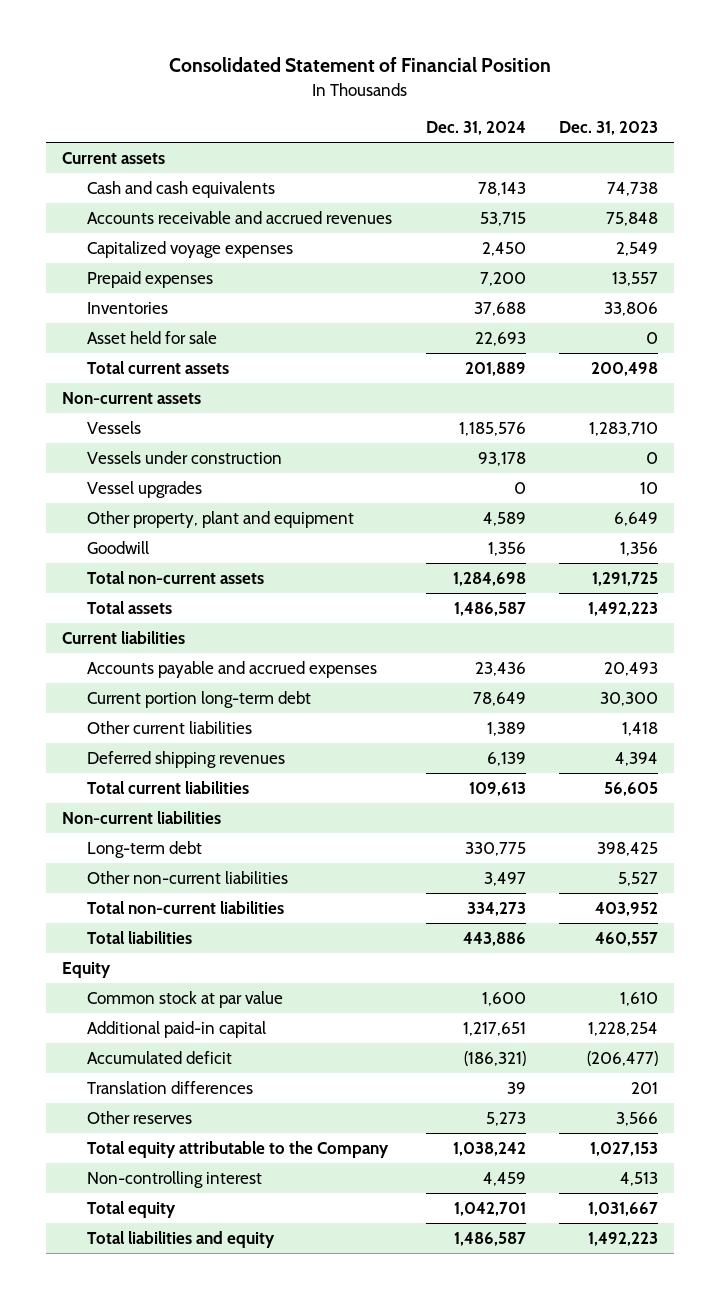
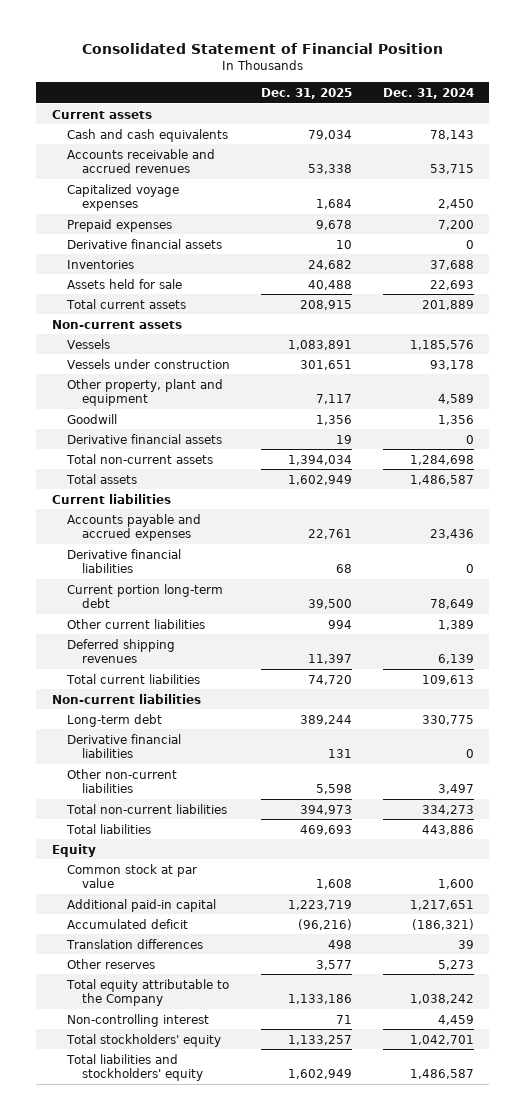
- | Dec. 31, 2024 | Dec. 31, 2023
+ | Dec. 31, 2025 | Dec. 31, 2024
+ Derivative financial assets | 10 | 0
- Asset held for sale | 22,693 | 0
+ Assets held for sale | 40,488 | 22,693
- Vessel upgrades | 0 | 10
+ Derivative financial assets | 19 | 0
+ Derivative financial liabilities | 68 | 0
+ Derivative financial liabilities | 131 | 0
- Total equity | 1,042,701 | 1,031,667
- Total liabilities and equity | 1,486,587 | 1,492,223
+ Total stockholders' equity | 1,133,257 | 1,042,701
+ Total liabilities and stockholders' equity | 1,602,949 | 1,486,587

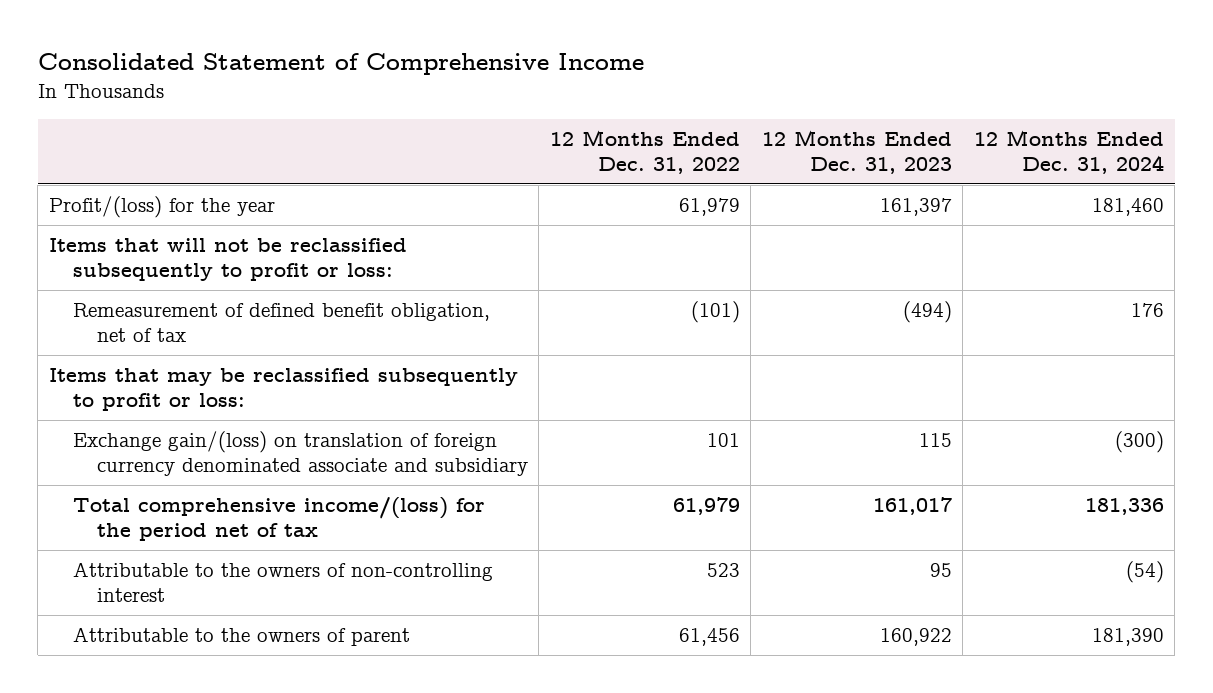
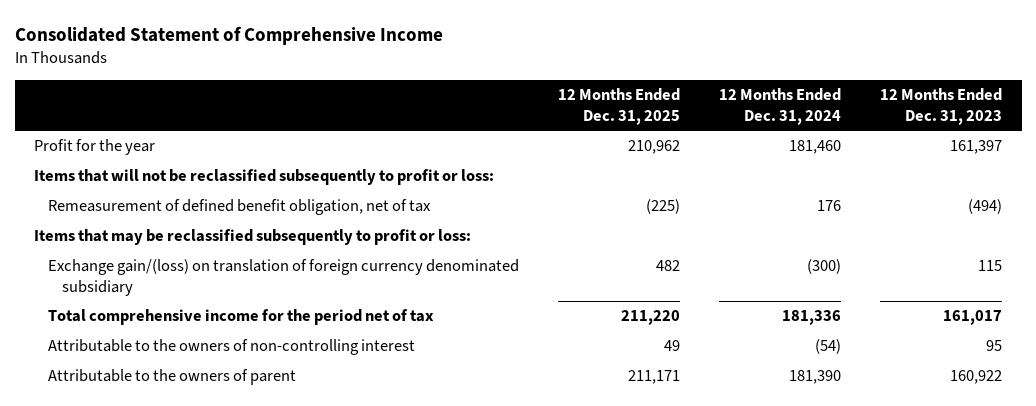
- | 12 Months Ended Dec. 31, 2022 | 12 Months Ended Dec. 31, 2023 | 12 Months Ended Dec. 31, 2024
+ | 12 Months Ended Dec. 31, 2025 | 12 Months Ended Dec. 31, 2024 | 12 Months Ended Dec. 31, 2023
- Profit/(loss) for the year | 61,979 | 161,397 | 181,460
+ Profit for the year | 210,962 | 181,460 | 161,397
- Exchange gain/(loss) on translation of foreign currency denominated associate and subsidiary | 101 | 115 | (300)
- Total comprehensive income/(loss) for the period net of tax | 61,979 | 161,017 | 181,336
+ Exchange gain/(loss) on translation of foreign currency denominated subsidiary | 482 | (300) | 115
+ Total comprehensive income for the period net of tax | 211,220 | 181,336 | 161,017

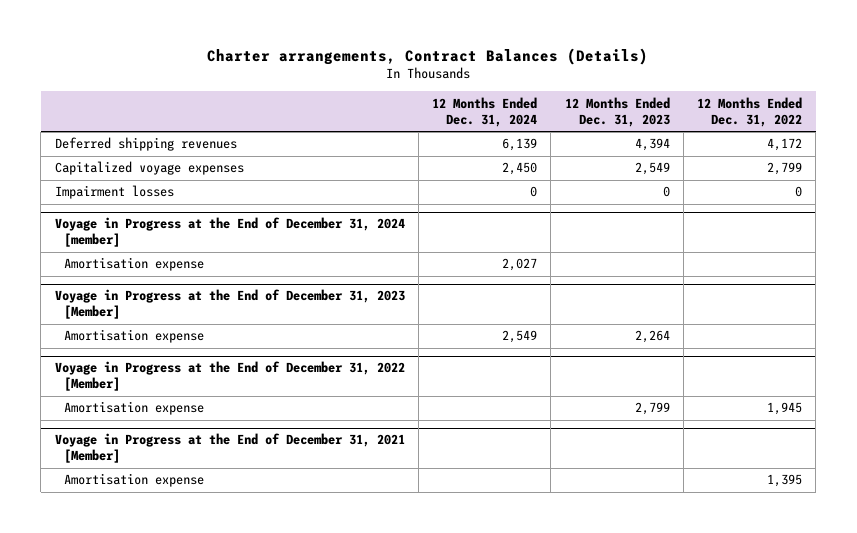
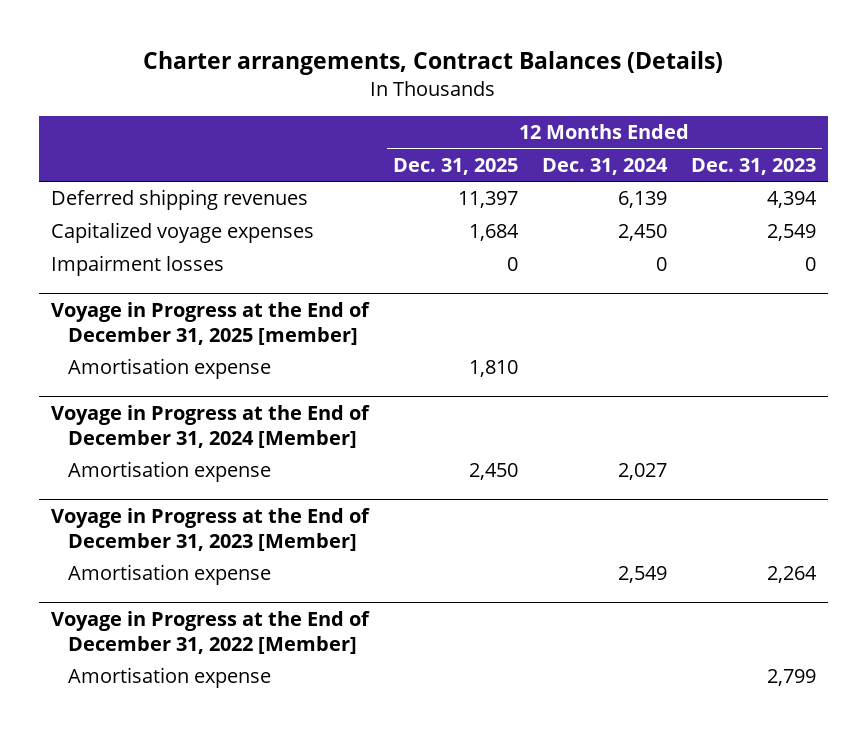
- | 12 Months Ended Dec. 31, 2024 | 12 Months Ended Dec. 31, 2023 | 12 Months Ended Dec. 31, 2022
+ | 12 Months Ended Dec. 31, 2025 | 12 Months Ended Dec. 31, 2024 | 12 Months Ended Dec. 31, 2023
- Voyage in Progress at the End of December 31, 2024 [member]
+ Voyage in Progress at the End of December 31, 2025 [member]
+ Amortisation expense | 1,810 | |
+ Voyage in Progress at the End of December 31, 2024 [Member]
- Voyage in Progress at the End of December 31, 2021 [Member]
- Amortisation expense | | | 1,395

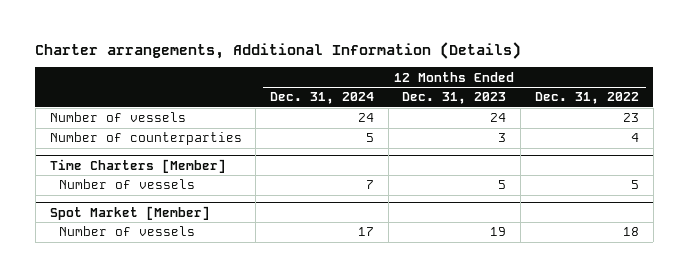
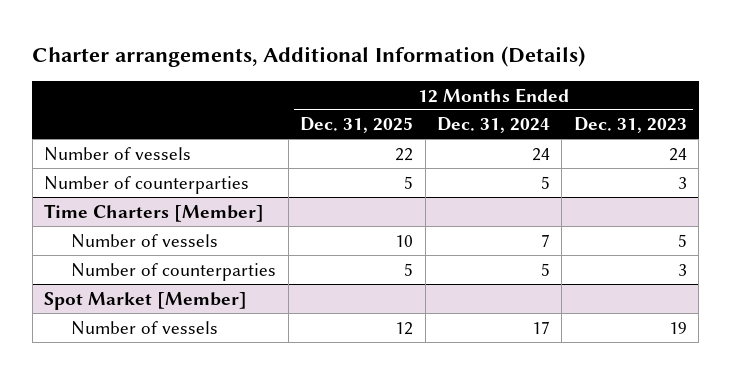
- | 12 Months Ended Dec. 31, 2024 | 12 Months Ended Dec. 31, 2023 | 12 Months Ended Dec. 31, 2022
+ | 12 Months Ended Dec. 31, 2025 | 12 Months Ended Dec. 31, 2024 | 12 Months Ended Dec. 31, 2023
@ Time Charters [Member]
+ Number of counterparties | 5 | 5 | 3

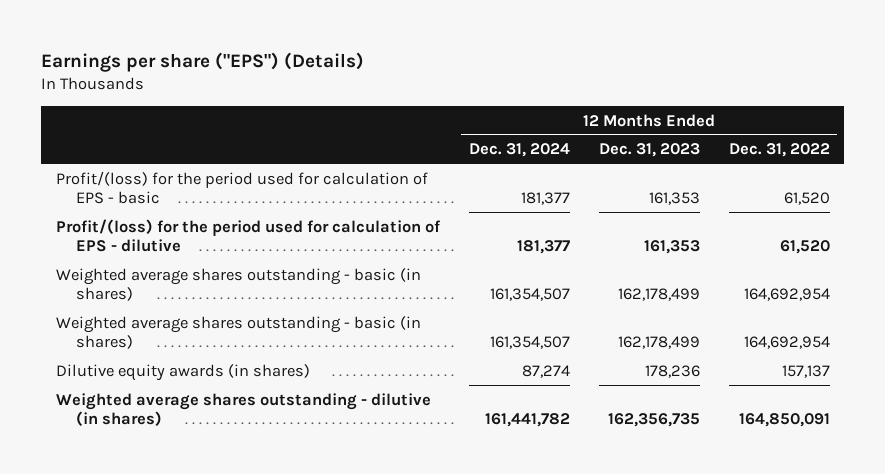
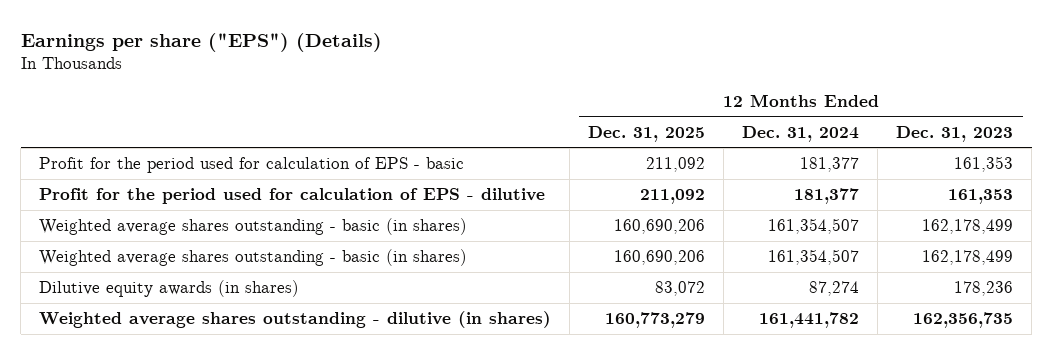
- | 12 Months Ended Dec. 31, 2024 | 12 Months Ended Dec. 31, 2023 | 12 Months Ended Dec. 31, 2022
+ | 12 Months Ended Dec. 31, 2025 | 12 Months Ended Dec. 31, 2024 | 12 Months Ended Dec. 31, 2023
- Profit/(loss) for the period used for calculation of EPS - basic | 181,377 | 161,353 | 61,520
- Profit/(loss) for the period used for calculation of EPS - dilutive | 181,377 | 161,353 | 61,520
+ Profit for the period used for calculation of EPS - basic | 211,092 | 181,377 | 161,353
+ Profit for the period used for calculation of EPS - dilutive | 211,092 | 181,377 | 161,353

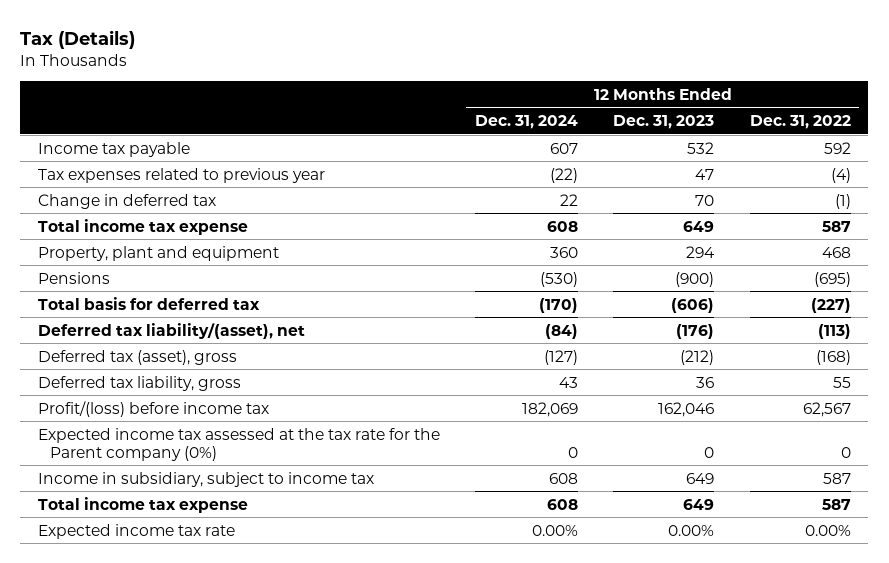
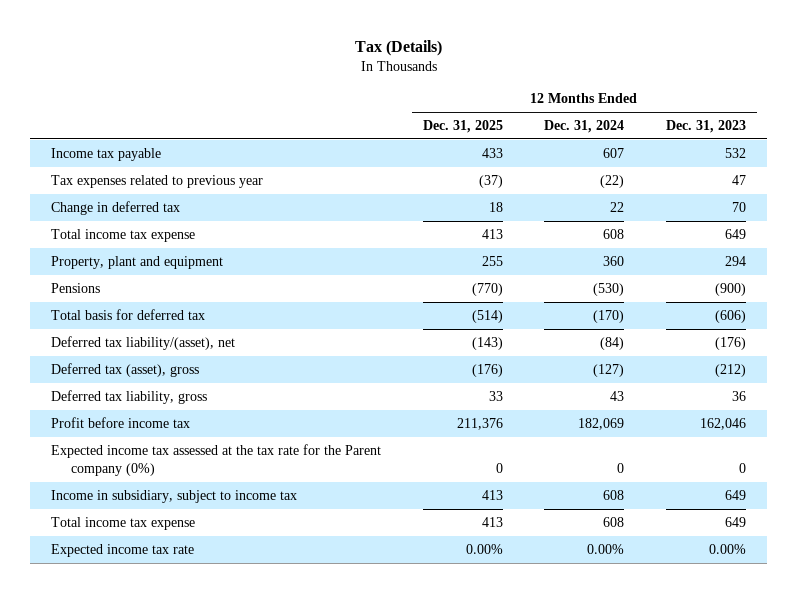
- | 12 Months Ended Dec. 31, 2024 | 12 Months Ended Dec. 31, 2023 | 12 Months Ended Dec. 31, 2022
+ | 12 Months Ended Dec. 31, 2025 | 12 Months Ended Dec. 31, 2024 | 12 Months Ended Dec. 31, 2023
- Profit/(loss) before income tax | 182,069 | 162,046 | 62,567
+ Profit before income tax | 211,376 | 182,069 | 162,046

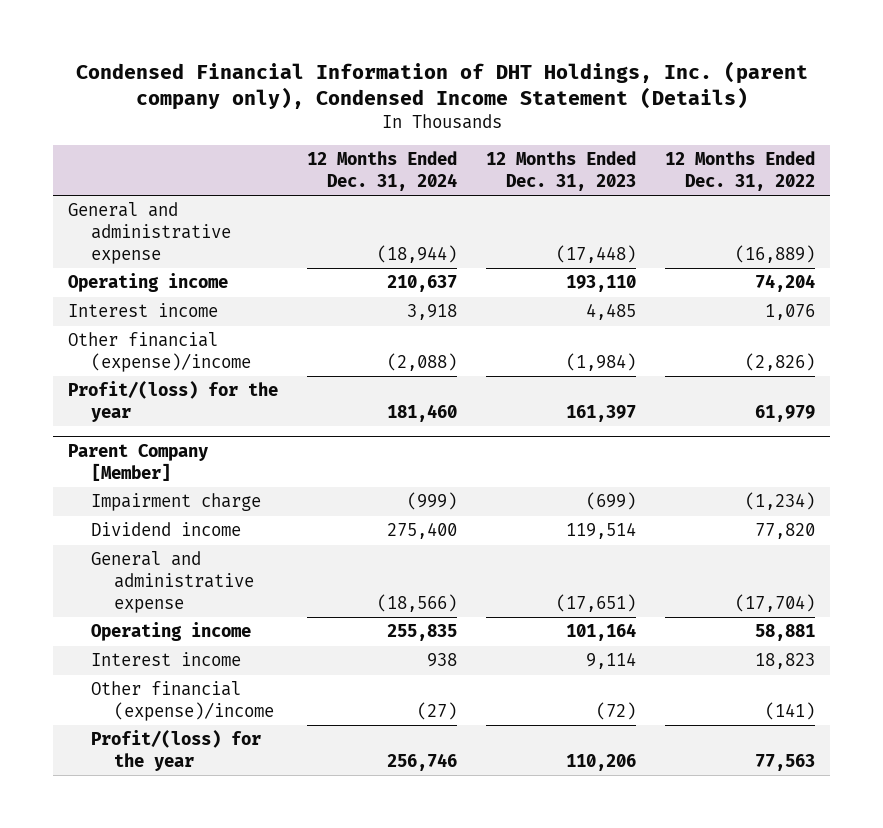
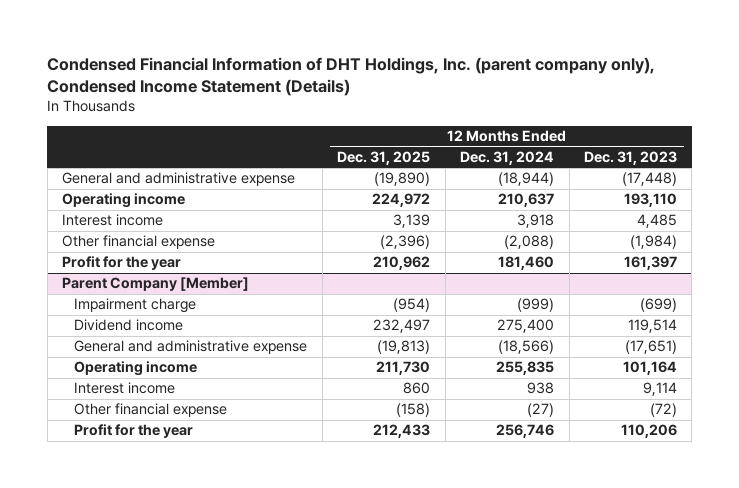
- | 12 Months Ended Dec. 31, 2024 | 12 Months Ended Dec. 31, 2023 | 12 Months Ended Dec. 31, 2022
+ | 12 Months Ended Dec. 31, 2025 | 12 Months Ended Dec. 31, 2024 | 12 Months Ended Dec. 31, 2023
- Other financial (expense)/income | (2,088) | (1,984) | (2,826)
- Profit/(loss) for the year | 181,460 | 161,397 | 61,979
+ Other financial expense | (2,396) | (2,088) | (1,984)
+ Profit for the year | 210,962 | 181,460 | 161,397
@ Parent Company [Member]
- Other financial (expense)/income | (27) | (72) | (141)
- Profit/(loss) for the year | 256,746 | 110,206 | 77,563
+ Other financial expense | (158) | (27) | (72)
+ Profit for the year | 212,433 | 256,746 | 110,206

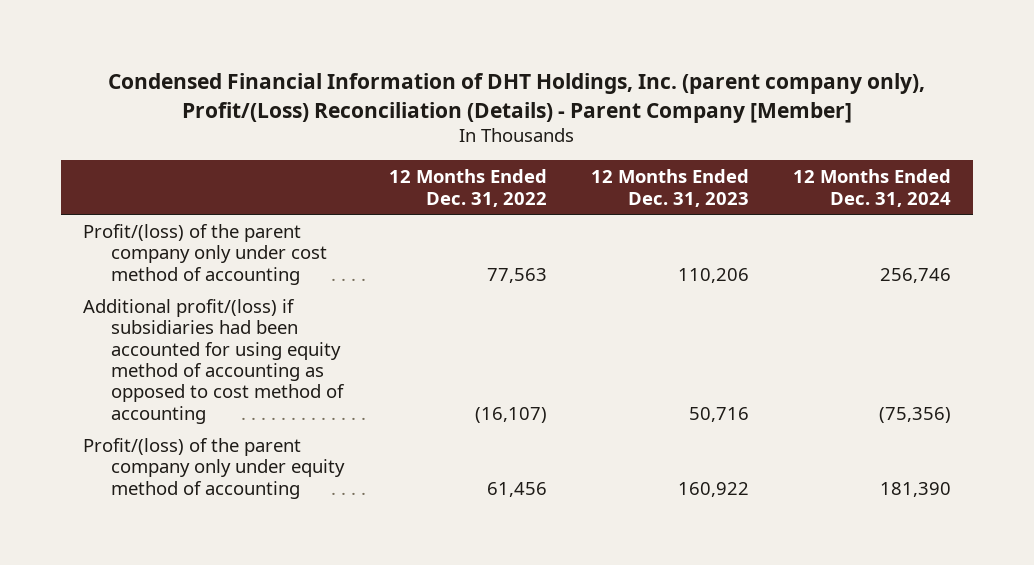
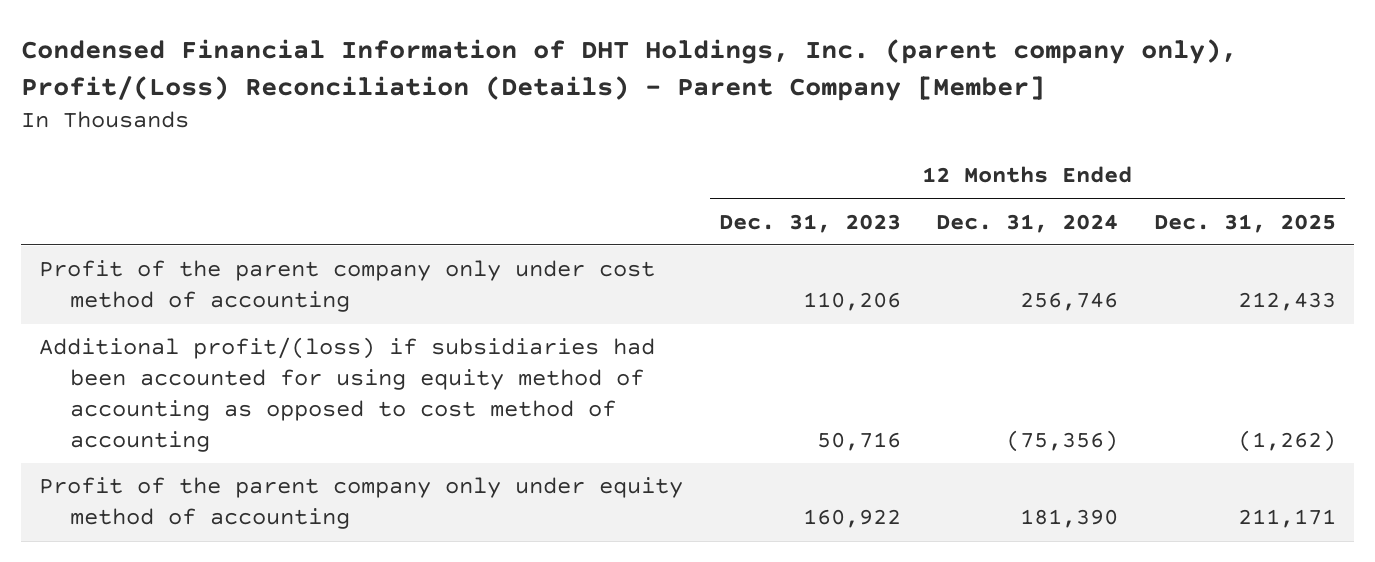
- | 12 Months Ended Dec. 31, 2022 | 12 Months Ended Dec. 31, 2023 | 12 Months Ended Dec. 31, 2024
+ | 12 Months Ended Dec. 31, 2023 | 12 Months Ended Dec. 31, 2024 | 12 Months Ended Dec. 31, 2025
- Profit/(loss) of the parent company only under cost method of accounting | 77,563 | 110,206 | 256,746
+ Profit of the parent company only under cost method of accounting | 110,206 | 256,746 | 212,433
- Profit/(loss) of the parent company only under equity method of accounting | 61,456 | 160,922 | 181,390
+ Profit of the parent company only under equity method of accounting | 160,922 | 181,390 | 211,171

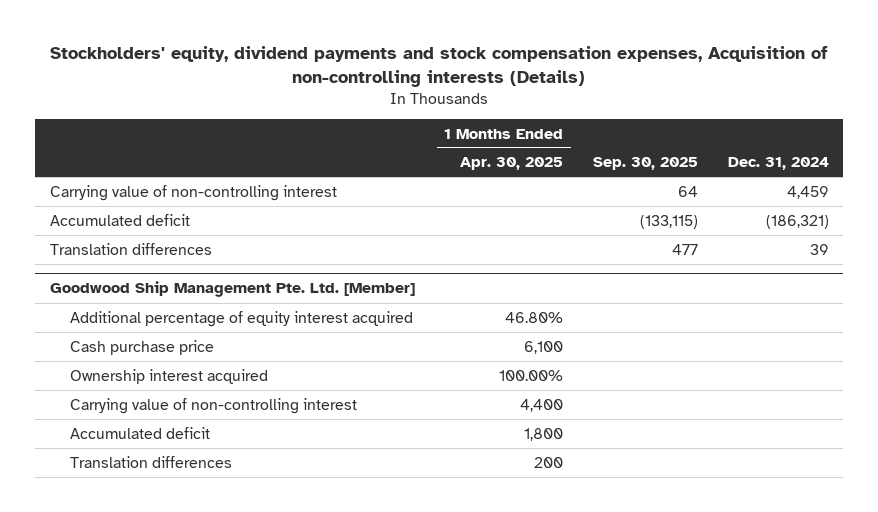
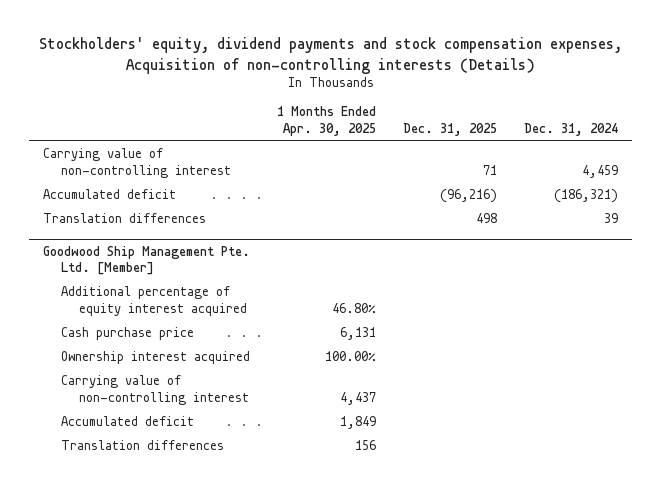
- | 1 Months Ended Apr. 30, 2025 | Sep. 30, 2025 | Dec. 31, 2024
+ | 1 Months Ended Apr. 30, 2025 | Dec. 31, 2025 | Dec. 31, 2024
@ Goodwood Ship Management Pte. Ltd. [Member]
- Cash purchase price | 6,100 | |
+ Cash purchase price | 6,131 | |
- Carrying value of non-controlling interest | 4,400 | |
- Accumulated deficit | 1,800 | |
- Translation differences | 200 | |
+ Carrying value of non-controlling interest | 4,437 | |
+ Accumulated deficit | 1,849 | |
+ Translation differences | 156 | |

